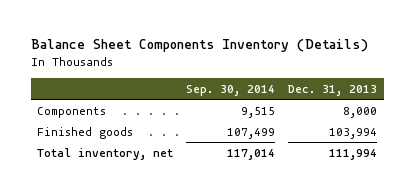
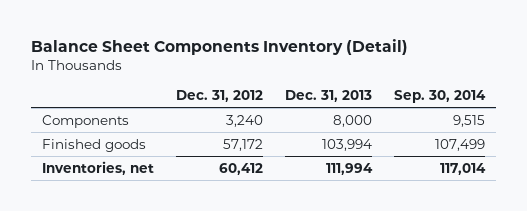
- Balance Sheet Components Inventory (Details)
+ Balance Sheet Components Inventory (Detail)
- | Sep. 30, 2014 | Dec. 31, 2013
+ | Dec. 31, 2012 | Dec. 31, 2013 | Sep. 30, 2014
- Total inventory, net | 117,014 | 111,994
+ Inventories, net | 60,412 | 111,994 | 117,014

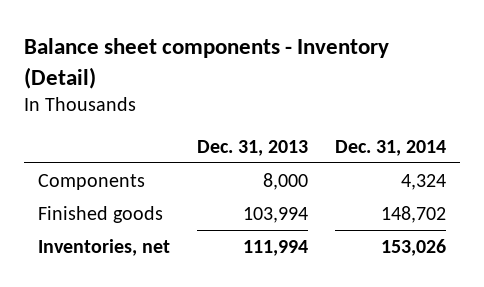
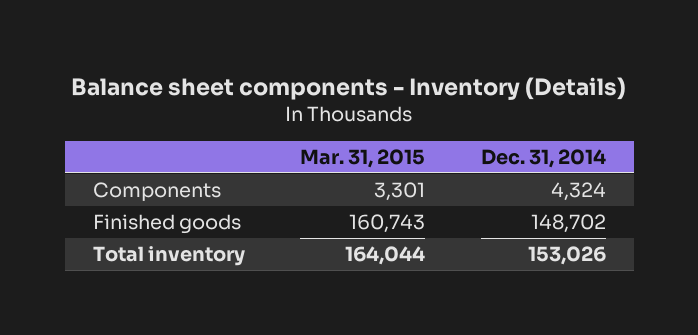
- Balance sheet components - Inventory (Detail)
+ Balance sheet components - Inventory (Details)
- | Dec. 31, 2013 | Dec. 31, 2014
+ | Mar. 31, 2015 | Dec. 31, 2014
- Inventories, net | 111,994 | 153,026
+ Total inventory | 164,044 | 153,026

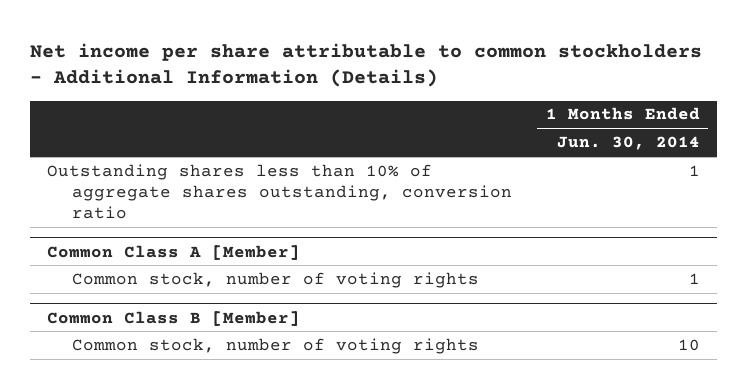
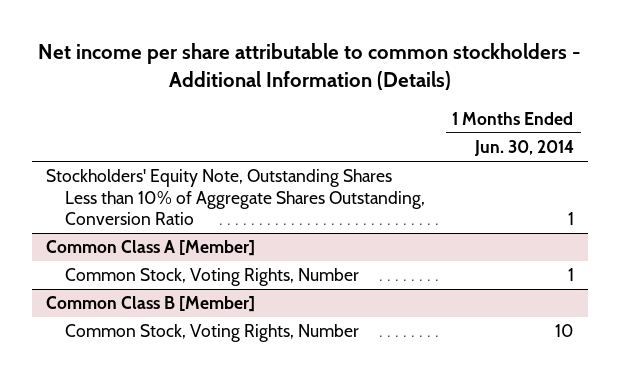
- Outstanding shares less than 10% of aggregate shares outstanding, conversion ratio | 1
+ Stockholders' Equity Note, Outstanding Shares Less than 10% of Aggregate Shares Outstanding, Conversion Ratio | 1
@ Common Class A [Member]
- Common stock, number of voting rights | 1
+ Common Stock, Voting Rights, Number | 1
@ Common Class B [Member]
- Common stock, number of voting rights | 10
+ Common Stock, Voting Rights, Number | 10

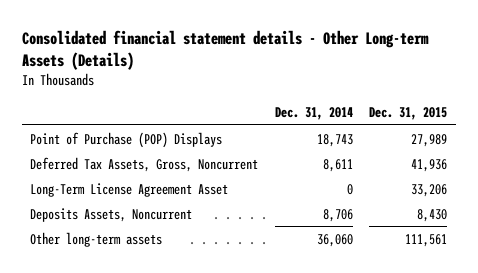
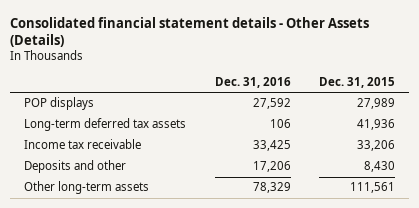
- Consolidated financial statement details - Other Long-term Assets (Details)
+ Consolidated financial statement details - Other Assets (Details)
- | Dec. 31, 2014 | Dec. 31, 2015
+ | Dec. 31, 2016 | Dec. 31, 2015
- Point of Purchase (POP) Displays | 18,743 | 27,989
- Deferred Tax Assets, Gross, Noncurrent | 8,611 | 41,936
- Long-Term License Agreement Asset | 0 | 33,206
- Deposits Assets, Noncurrent | 8,706 | 8,430
+ POP displays | 27,592 | 27,989
+ Long-term deferred tax assets | 106 | 41,936
+ Income tax receivable | 33,425 | 33,206
+ Deposits and other | 17,206 | 8,430

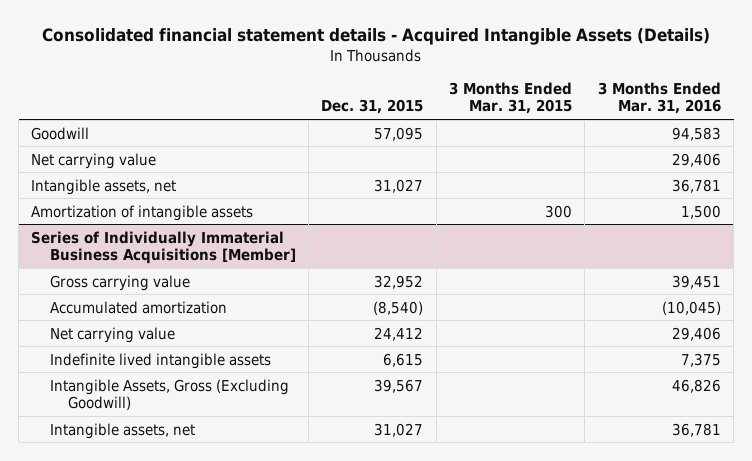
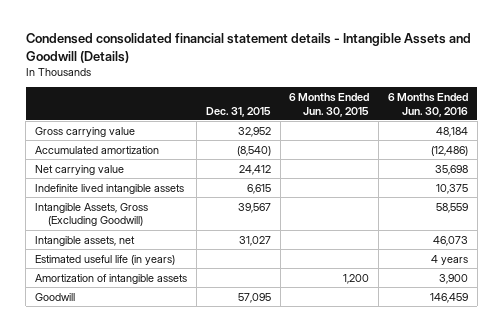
- Consolidated financial statement details - Acquired Intangible Assets (Details)
+ Condensed consolidated financial statement details - Intangible Assets and Goodwill (Details)
- | Dec. 31, 2015 | 3 Months Ended Mar. 31, 2015 | 3 Months Ended Mar. 31, 2016
+ | Dec. 31, 2015 | 6 Months Ended Jun. 30, 2015 | 6 Months Ended Jun. 30, 2016
- Net carrying value | | | 29,406
- Intangible assets, net | 31,027 | | 36,781
- Series of Individually Immaterial Business Acquisitions [Member]
+ Estimated useful life (in years) | | | 4 years
moved down: Amortization of intangible assets | | 1,200 | 3,900
moved down: Goodwill | 57,095 | | 146,459

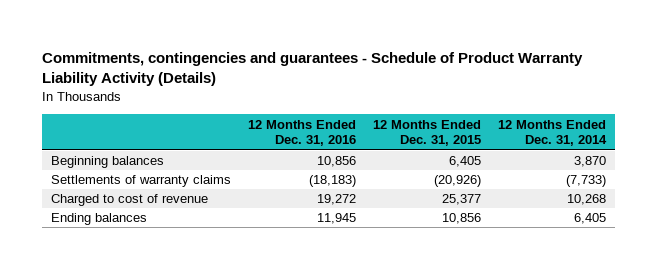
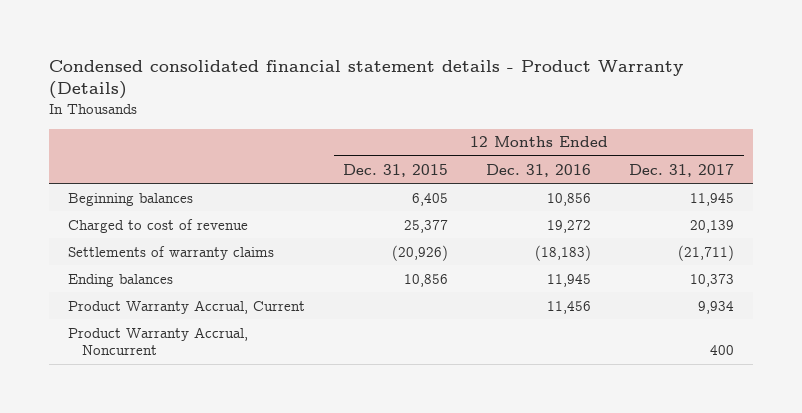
- Commitments, contingencies and guarantees - Schedule of Product Warranty Liability Activity (Details)
+ Condensed consolidated financial statement details - Product Warranty (Details)
- | 12 Months Ended Dec. 31, 2016 | 12 Months Ended Dec. 31, 2015 | 12 Months Ended Dec. 31, 2014
+ | 12 Months Ended Dec. 31, 2015 | 12 Months Ended Dec. 31, 2016 | 12 Months Ended Dec. 31, 2017
moved down: Settlements of warranty claims | (20,926) | (18,183) | (21,711)
+ Product Warranty Accrual, Current | | 11,456 | 9,934
+ Product Warranty Accrual, Noncurrent | | | 400

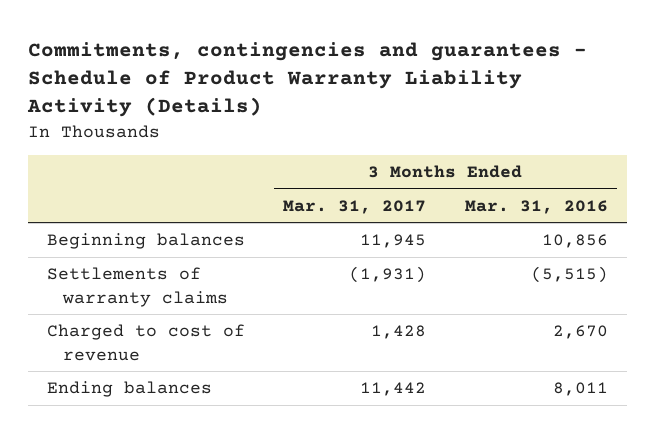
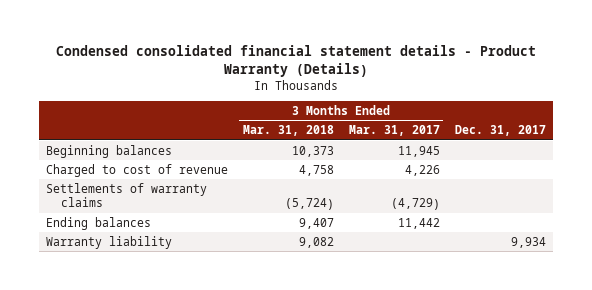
- Commitments, contingencies and guarantees - Schedule of Product Warranty Liability Activity (Details)
+ Condensed consolidated financial statement details - Product Warranty (Details)
- | 3 Months Ended Mar. 31, 2017 | 3 Months Ended Mar. 31, 2016
+ | 3 Months Ended Mar. 31, 2018 | 3 Months Ended Mar. 31, 2017 | Dec. 31, 2017
- Settlements of warranty claims | (1,931) | (5,515)
- Charged to cost of revenue | 1,428 | 2,670
+ Charged to cost of revenue | 4,758 | 4,226 |
+ Settlements of warranty claims | (5,724) | (4,729) |
+ Warranty liability | 9,082 | | 9,934

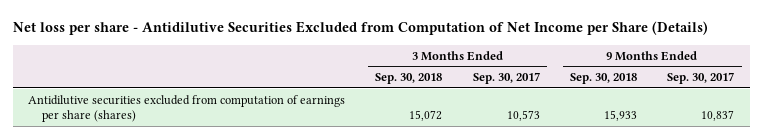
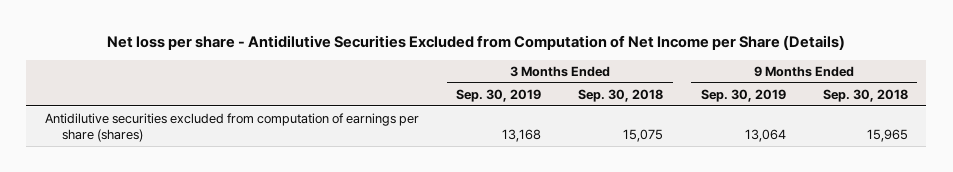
- | 3 Months Ended Sep. 30, 2018 | 3 Months Ended Sep. 30, 2017 | 9 Months Ended Sep. 30, 2018 | 9 Months Ended Sep. 30, 2017
+ | 3 Months Ended Sep. 30, 2019 | 3 Months Ended Sep. 30, 2018 | 9 Months Ended Sep. 30, 2019 | 9 Months Ended Sep. 30, 2018
- Antidilutive securities excluded from computation of earnings per share (shares) | 15,072 | 10,573 | 15,933 | 10,837
+ Antidilutive securities excluded from computation of earnings per share (shares) | 13,168 | 15,075 | 13,064 | 15,965

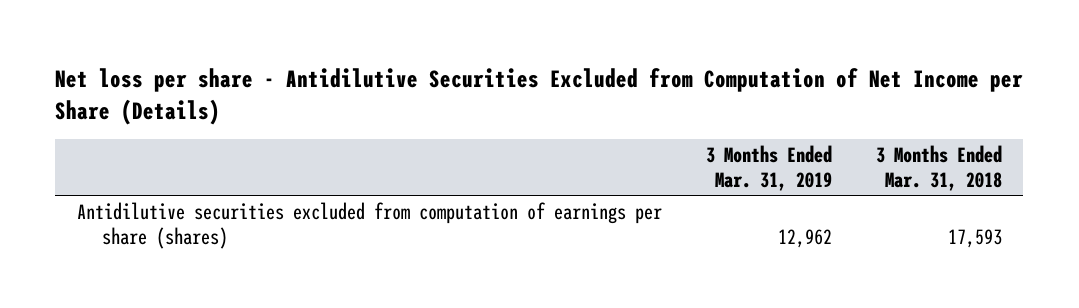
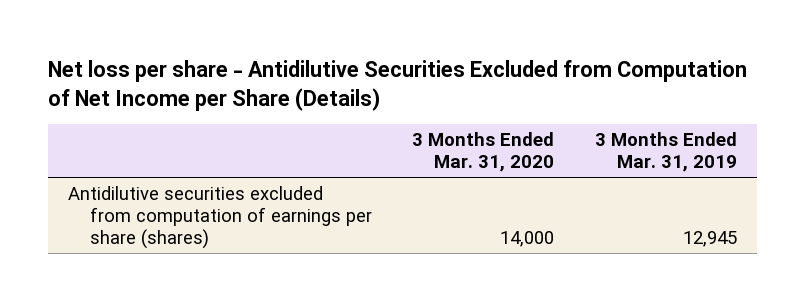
- | 3 Months Ended Mar. 31, 2019 | 3 Months Ended Mar. 31, 2018
+ | 3 Months Ended Mar. 31, 2020 | 3 Months Ended Mar. 31, 2019
- Antidilutive securities excluded from computation of earnings per share (shares) | 12,962 | 17,593
+ Antidilutive securities excluded from computation of earnings per share (shares) | 14,000 | 12,945

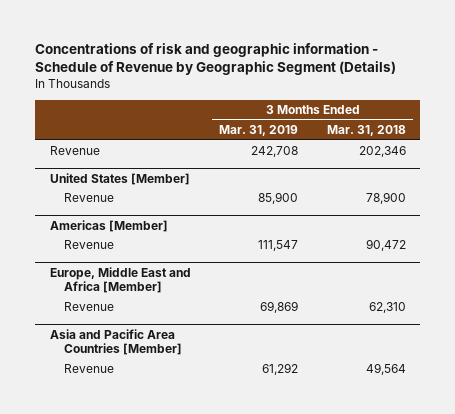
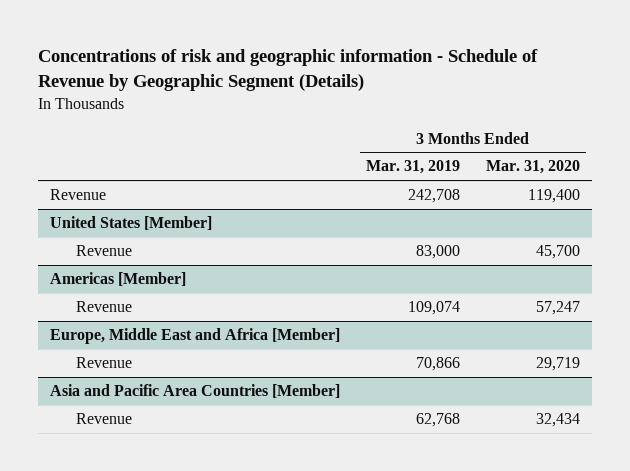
- | 3 Months Ended Mar. 31, 2019 | 3 Months Ended Mar. 31, 2018
+ | 3 Months Ended Mar. 31, 2019 | 3 Months Ended Mar. 31, 2020
@ United States [Member]
- Revenue | 85,900 | 78,900
+ Revenue | 83,000 | 45,700
@ Americas [Member]
- Revenue | 111,547 | 90,472
+ Revenue | 109,074 | 57,247
@ Europe, Middle East and Africa [Member]
- Revenue | 69,869 | 62,310
+ Revenue | 70,866 | 29,719
@ Asia and Pacific Area Countries [Member]
- Revenue | 61,292 | 49,564
+ Revenue | 62,768 | 32,434

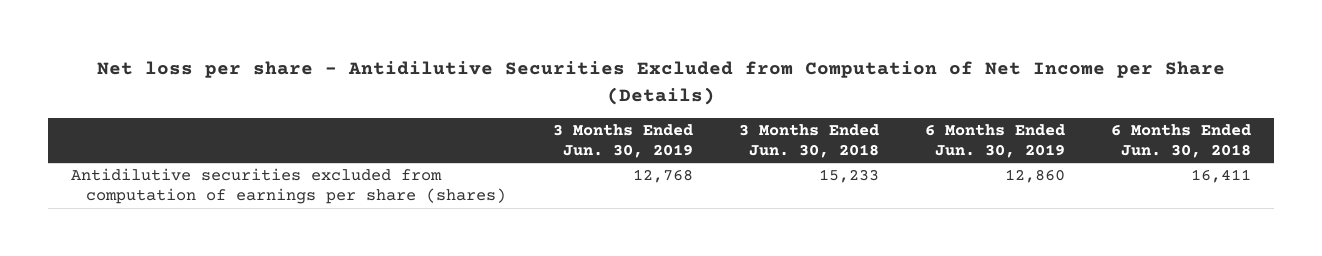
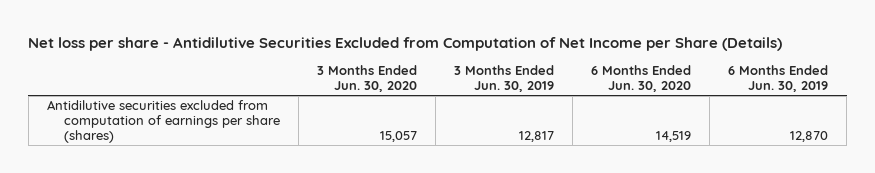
- | 3 Months Ended Jun. 30, 2019 | 3 Months Ended Jun. 30, 2018 | 6 Months Ended Jun. 30, 2019 | 6 Months Ended Jun. 30, 2018
+ | 3 Months Ended Jun. 30, 2020 | 3 Months Ended Jun. 30, 2019 | 6 Months Ended Jun. 30, 2020 | 6 Months Ended Jun. 30, 2019
- Antidilutive securities excluded from computation of earnings per share (shares) | 12,768 | 15,233 | 12,860 | 16,411
+ Antidilutive securities excluded from computation of earnings per share (shares) | 15,057 | 12,817 | 14,519 | 12,870

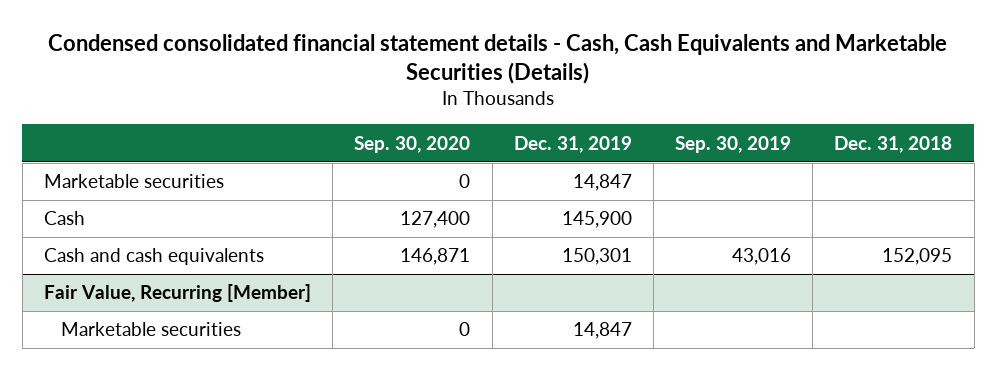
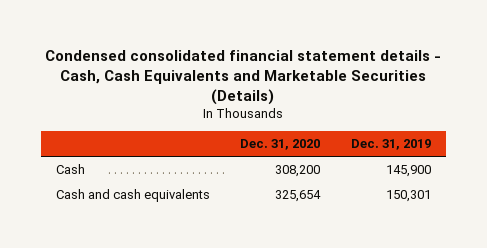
- | Sep. 30, 2020 | Dec. 31, 2019 | Sep. 30, 2019 | Dec. 31, 2018
+ | Dec. 31, 2020 | Dec. 31, 2019
- Marketable securities | 0 | 14,847 | |
- Fair Value, Recurring [Member]
- Marketable securities | 0 | 14,847 | |

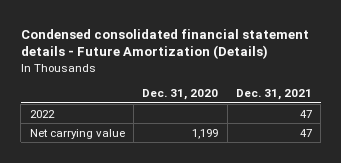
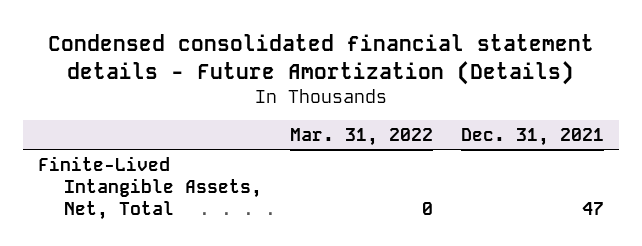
- | Dec. 31, 2020 | Dec. 31, 2021
+ | Mar. 31, 2022 | Dec. 31, 2021
- 2022 | | 47
- Net carrying value | 1,199 | 47
+ Finite-Lived Intangible Assets, Net, Total | 0 | 47

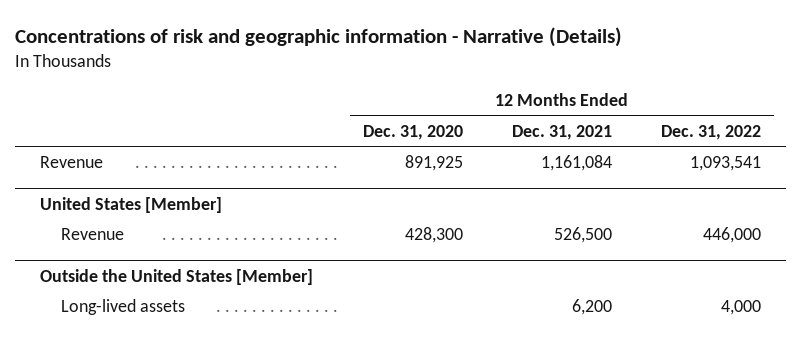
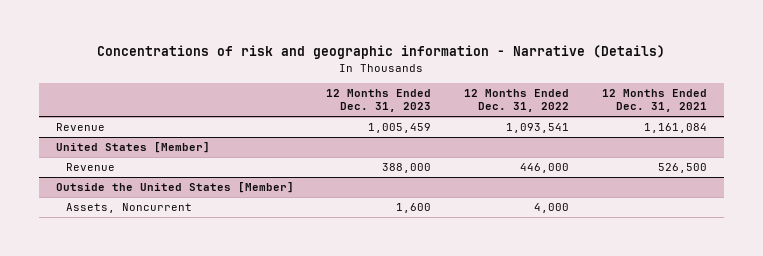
- | 12 Months Ended Dec. 31, 2020 | 12 Months Ended Dec. 31, 2021 | 12 Months Ended Dec. 31, 2022
+ | 12 Months Ended Dec. 31, 2023 | 12 Months Ended Dec. 31, 2022 | 12 Months Ended Dec. 31, 2021
@ Outside the United States [Member]
- Long-lived assets | | 6,200 | 4,000
+ Assets, Noncurrent | 1,600 | 4,000 |

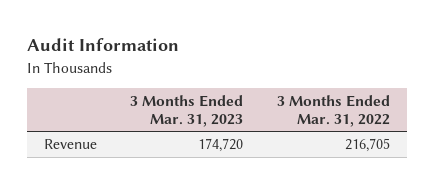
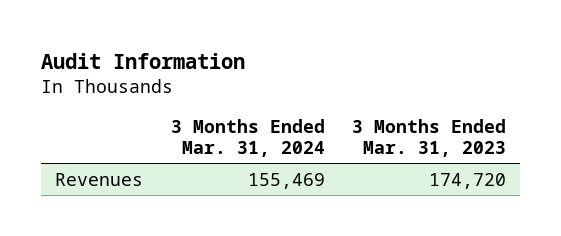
- | 3 Months Ended Mar. 31, 2023 | 3 Months Ended Mar. 31, 2022
+ | 3 Months Ended Mar. 31, 2024 | 3 Months Ended Mar. 31, 2023
- Revenue | 174,720 | 216,705
+ Revenues | 155,469 | 174,720

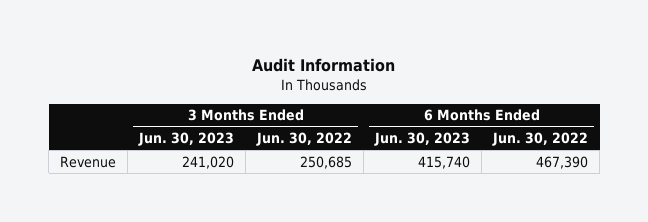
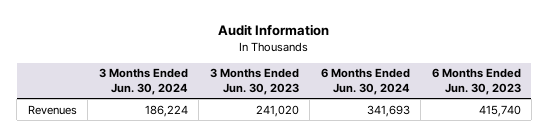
- | 3 Months Ended Jun. 30, 2023 | 3 Months Ended Jun. 30, 2022 | 6 Months Ended Jun. 30, 2023 | 6 Months Ended Jun. 30, 2022
+ | 3 Months Ended Jun. 30, 2024 | 3 Months Ended Jun. 30, 2023 | 6 Months Ended Jun. 30, 2024 | 6 Months Ended Jun. 30, 2023
- Revenue | 241,020 | 250,685 | 415,740 | 467,390
+ Revenues | 186,224 | 241,020 | 341,693 | 415,740

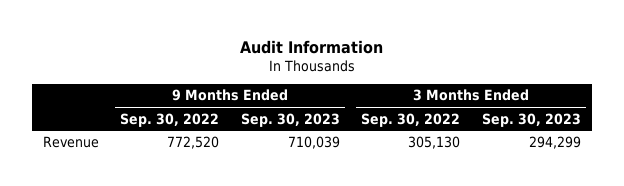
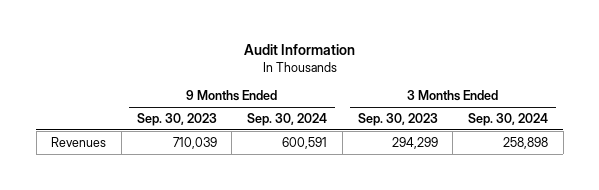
- | 9 Months Ended Sep. 30, 2022 | 9 Months Ended Sep. 30, 2023 | 3 Months Ended Sep. 30, 2022 | 3 Months Ended Sep. 30, 2023
+ | 9 Months Ended Sep. 30, 2023 | 9 Months Ended Sep. 30, 2024 | 3 Months Ended Sep. 30, 2023 | 3 Months Ended Sep. 30, 2024
- Revenue | 772,520 | 710,039 | 305,130 | 294,299
+ Revenues | 710,039 | 600,591 | 294,299 | 258,898

